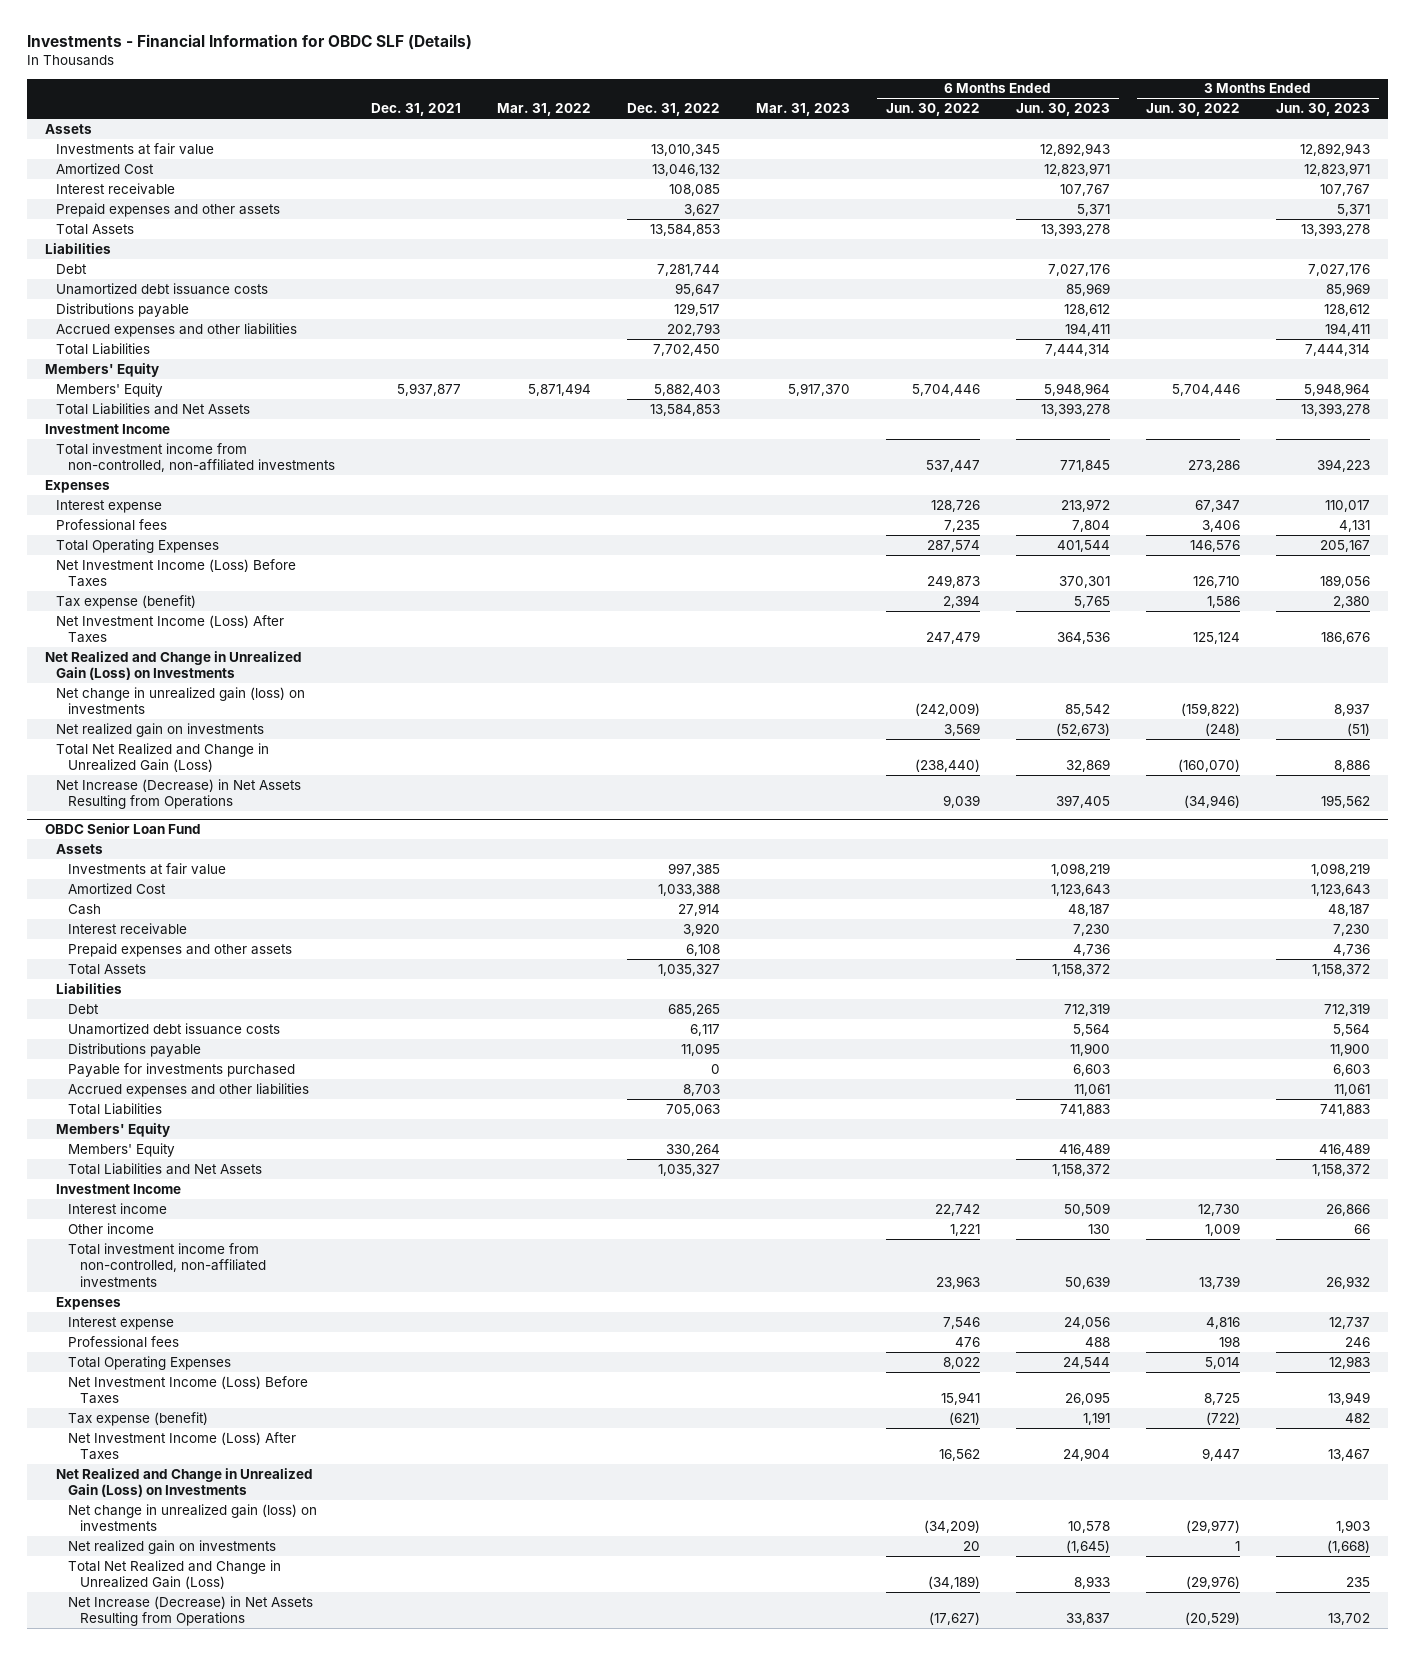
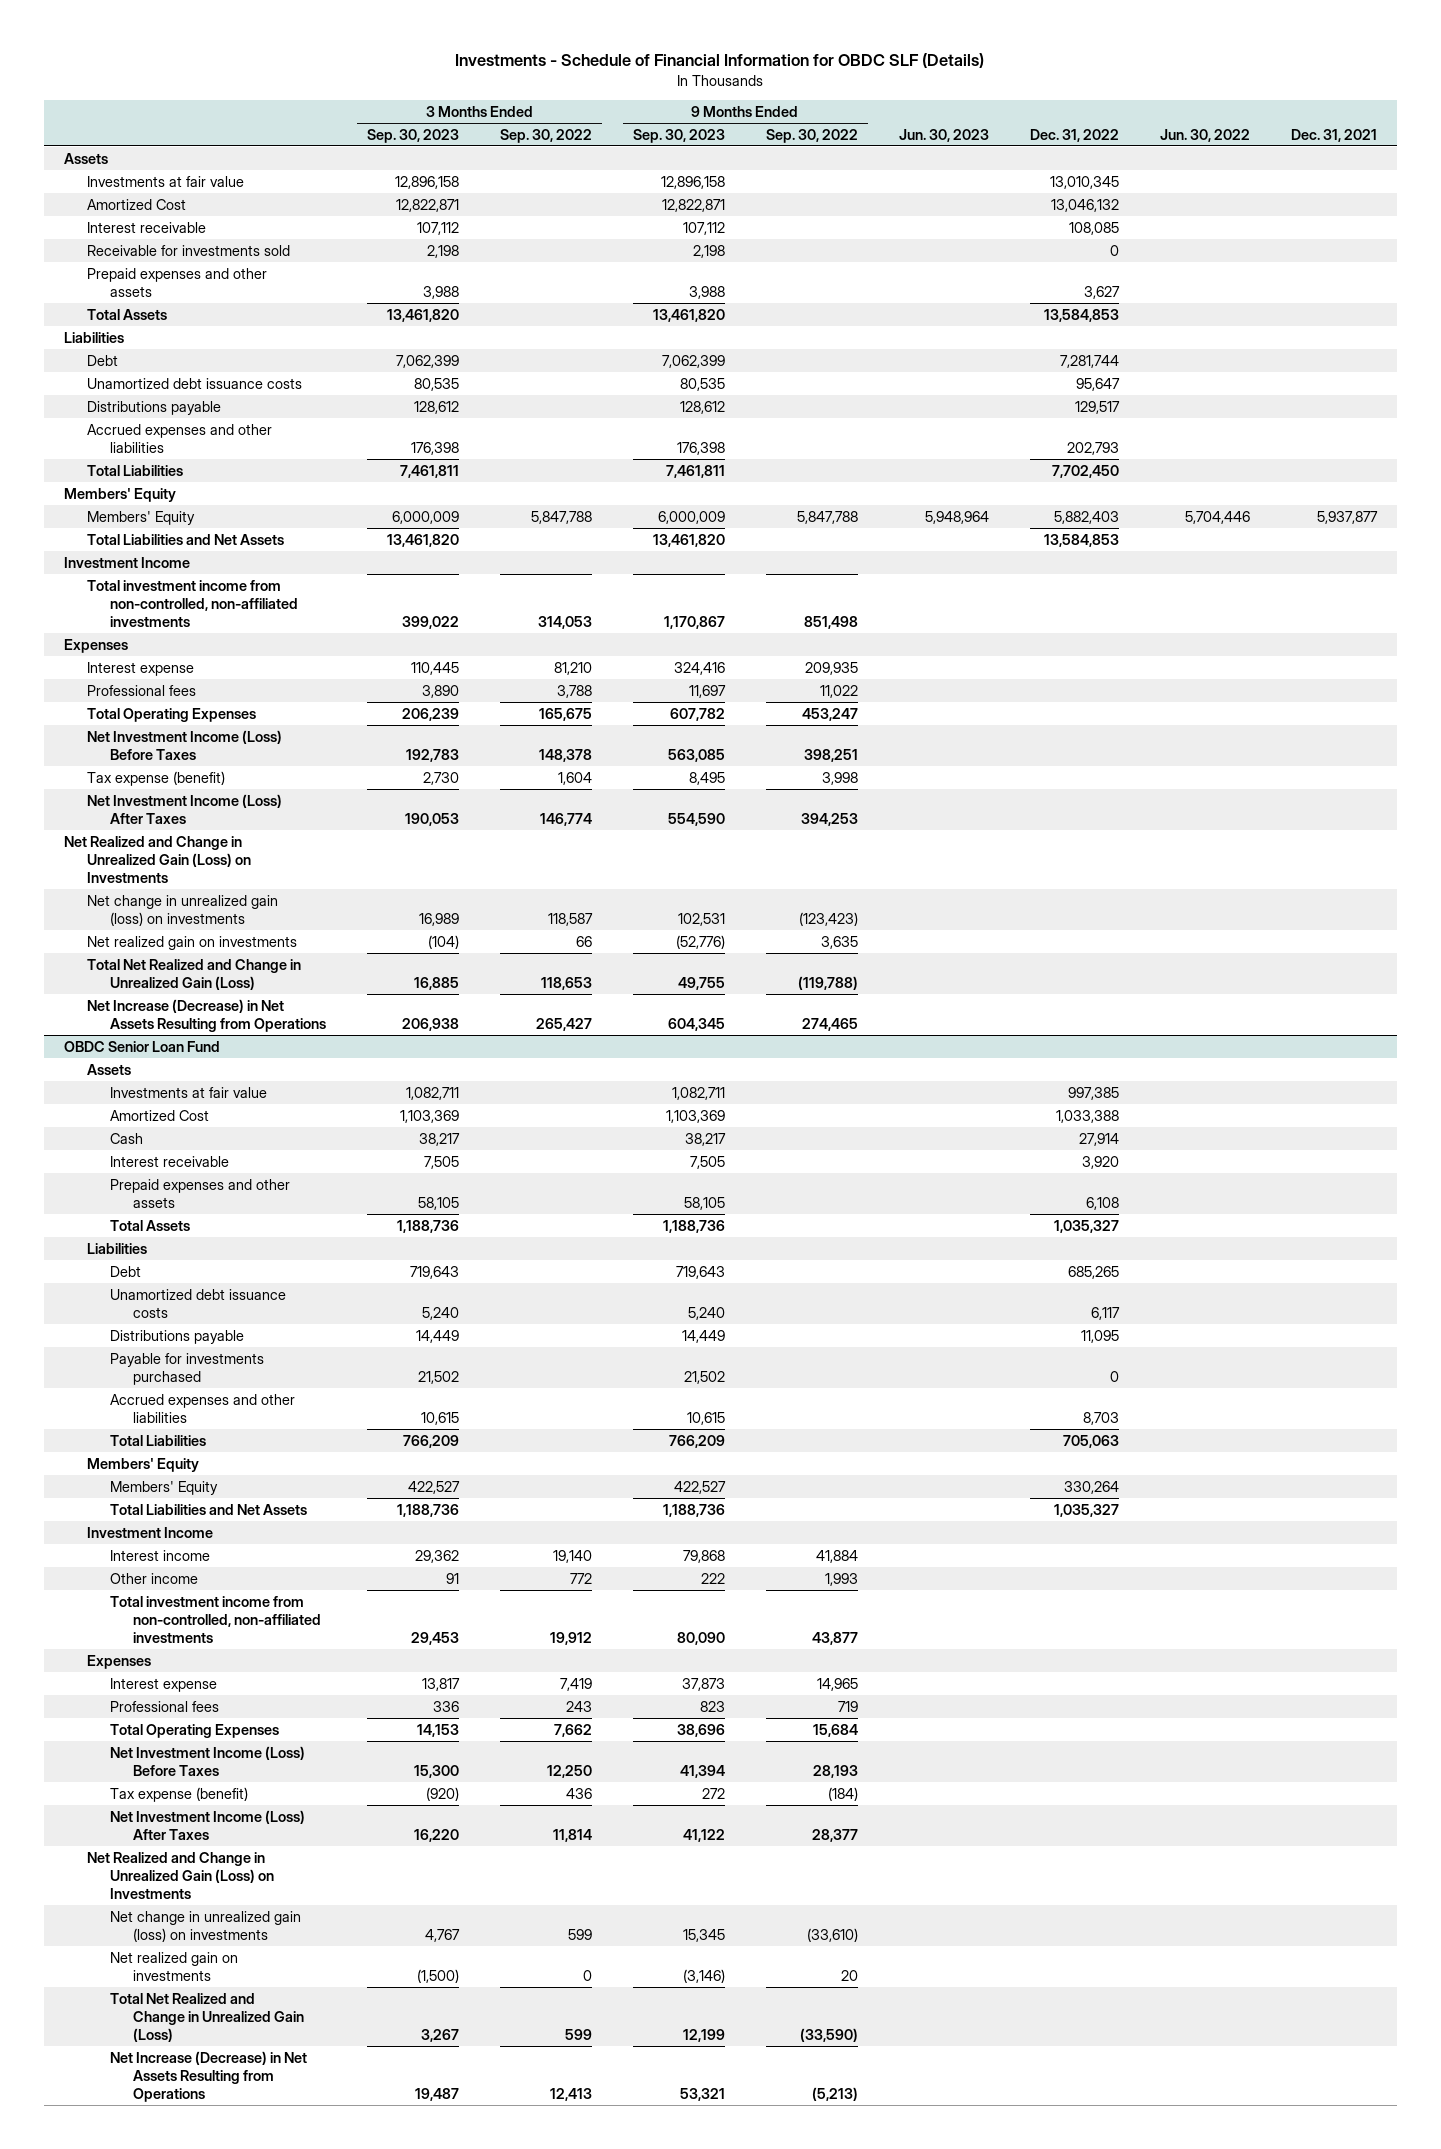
- Investments - Financial Information for OBDC SLF (Details)
+ Investments - Schedule of Financial Information for OBDC SLF (Details)
- | Dec. 31, 2021 | Mar. 31, 2022 | Dec. 31, 2022 | Mar. 31, 2023 | 6 Months Ended Jun. 30, 2022 | 6 Months Ended Jun. 30, 2023 | 3 Months Ended Jun. 30, 2022 | 3 Months Ended Jun. 30, 2023
+ | 3 Months Ended Sep. 30, 2023 | 3 Months Ended Sep. 30, 2022 | 9 Months Ended Sep. 30, 2023 | 9 Months Ended Sep. 30, 2022 | Jun. 30, 2023 | Dec. 31, 2022 | Jun. 30, 2022 | Dec. 31, 2021
+ Receivable for investments sold | 2,198 | | 2,198 | | | 0 | |

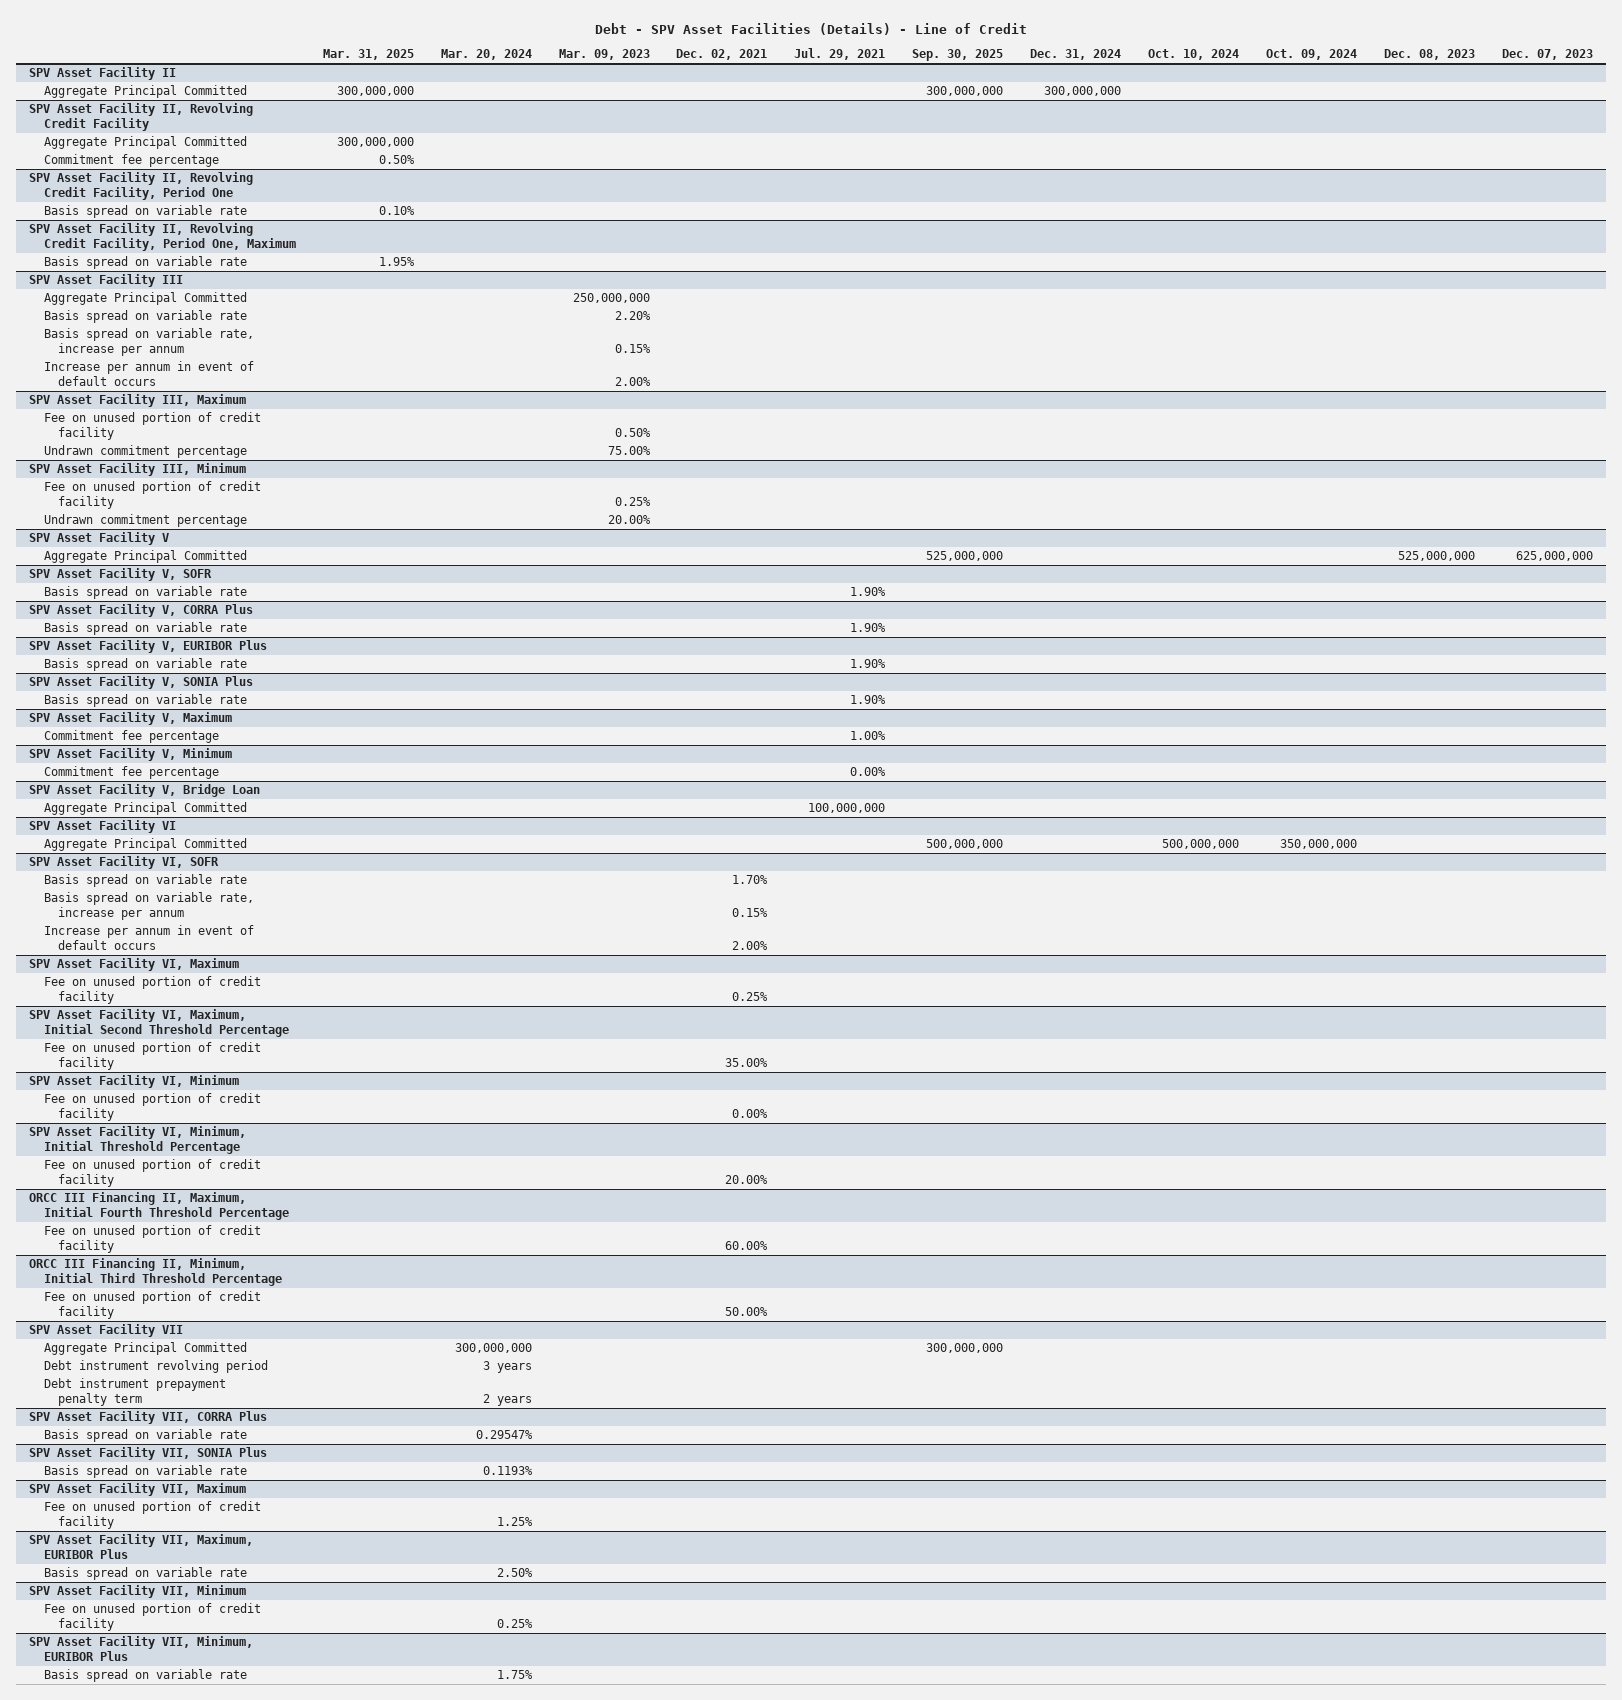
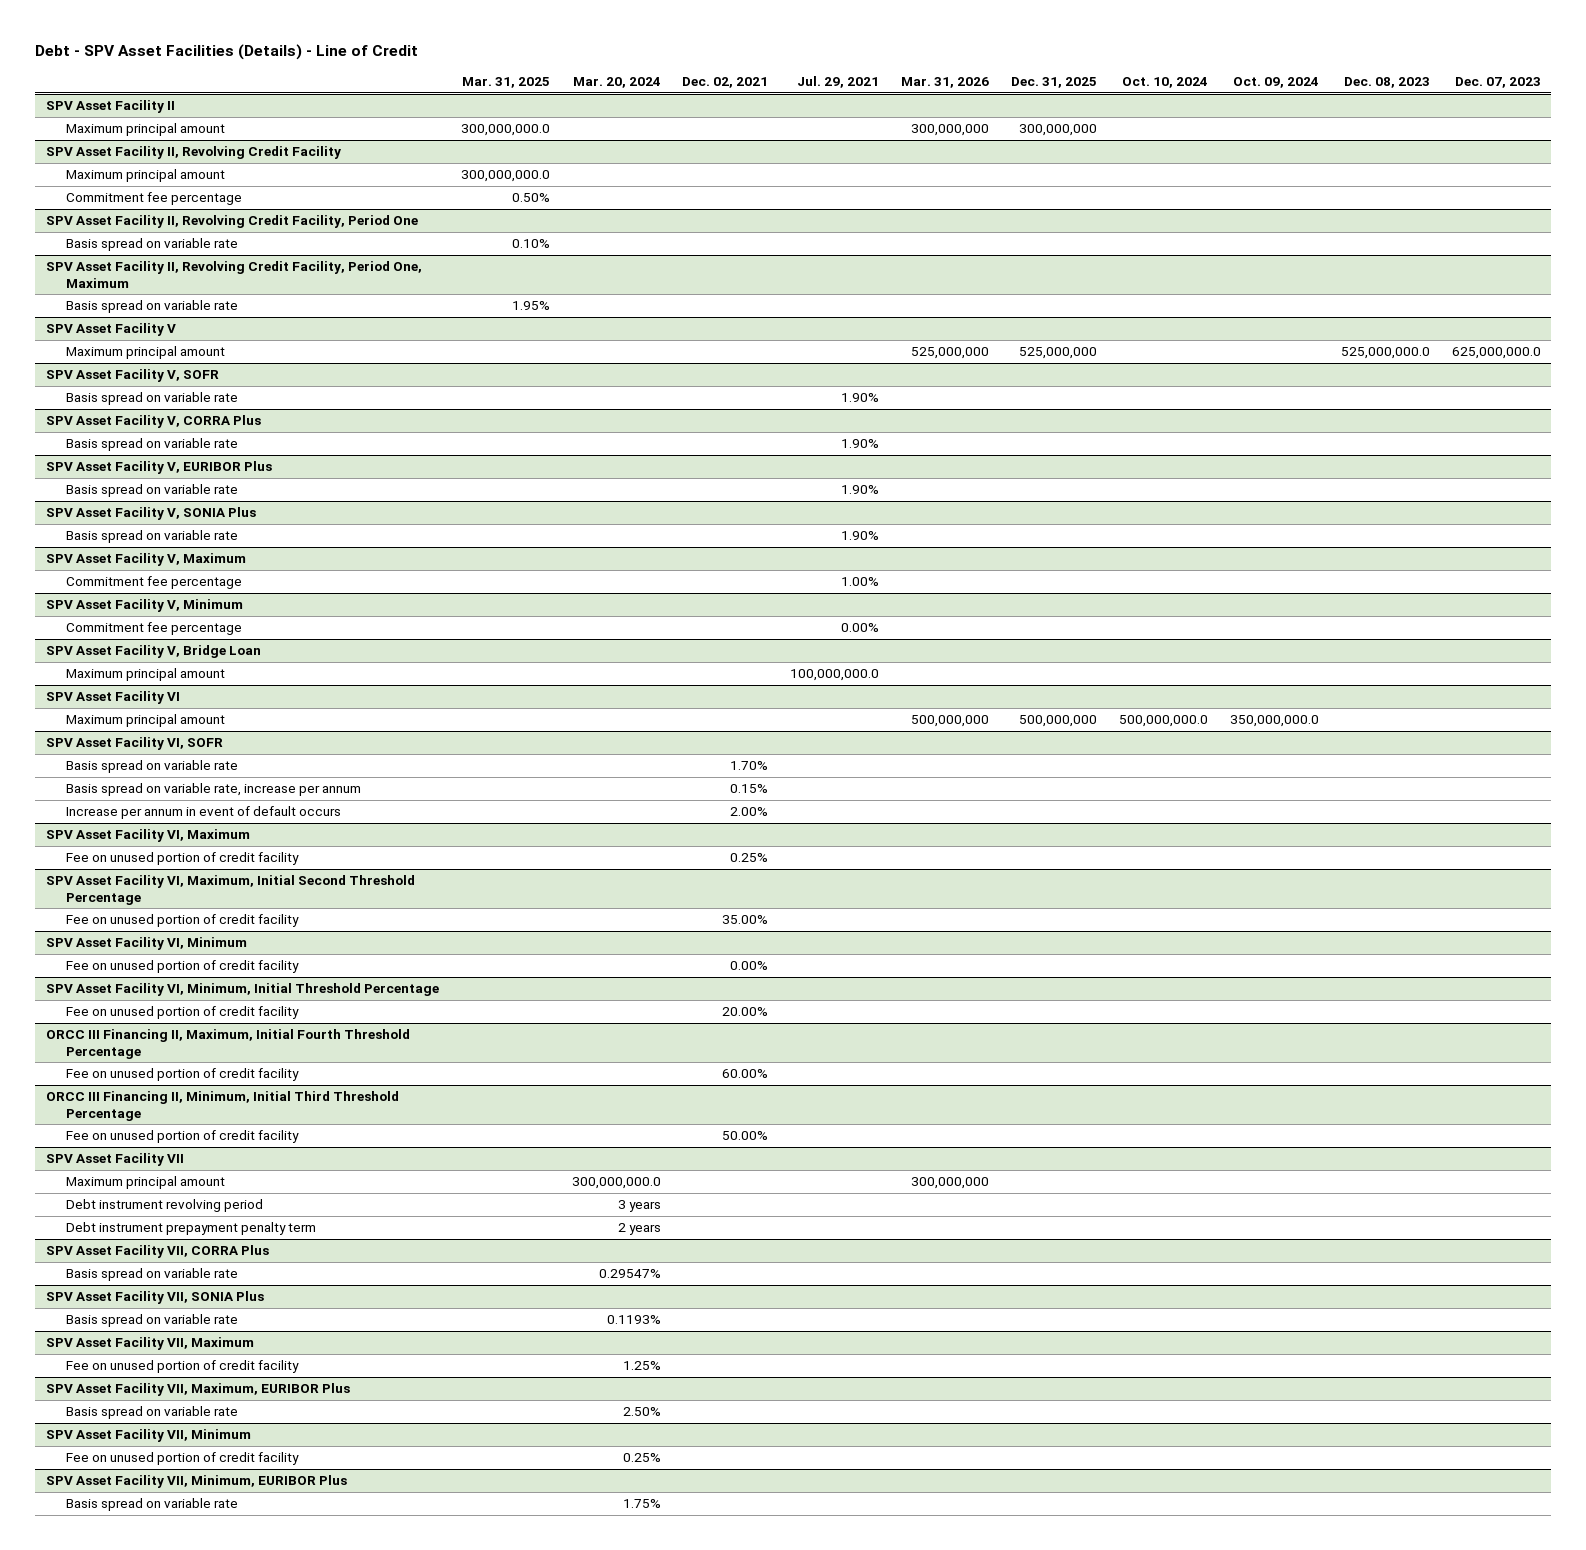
- | Mar. 31, 2025 | Mar. 20, 2024 | Mar. 09, 2023 | Dec. 02, 2021 | Jul. 29, 2021 | Sep. 30, 2025 | Dec. 31, 2024 | Oct. 10, 2024 | Oct. 09, 2024 | Dec. 08, 2023 | Dec. 07, 2023
+ | Mar. 31, 2025 | Mar. 20, 2024 | Dec. 02, 2021 | Jul. 29, 2021 | Mar. 31, 2026 | Dec. 31, 2025 | Oct. 10, 2024 | Oct. 09, 2024 | Dec. 08, 2023 | Dec. 07, 2023
@ SPV Asset Facility II
- Aggregate Principal Committed | 300,000,000 | | | | | 300,000,000 | 300,000,000 | | | |
+ Maximum principal amount | 300,000,000.0 | | | | 300,000,000 | 300,000,000 | | | |
@ SPV Asset Facility II, Revolving Credit Facility
- Aggregate Principal Committed | 300,000,000 | | | | | | | | | |
+ Maximum principal amount | 300,000,000.0 | | | | | | | | |
- SPV Asset Facility III
- Aggregate Principal Committed | | | 250,000,000 | | | | | | | |
- Basis spread on variable rate | | | 2.20% | | | | | | | |
- Basis spread on variable rate, increase per annum | | | 0.15% | | | | | | | |
- Increase per annum in event of default occurs | | | 2.00% | | | | | | | |
- SPV Asset Facility III, Maximum
- Fee on unused portion of credit facility | | | 0.50% | | | | | | | |
- Undrawn commitment percentage | | | 75.00% | | | | | | | |
- SPV Asset Facility III, Minimum
- Fee on unused portion of credit facility | | | 0.25% | | | | | | | |
- Undrawn commitment percentage | | | 20.00% | | | | | | | |
@ SPV Asset Facility V
- Aggregate Principal Committed | | | | | | 525,000,000 | | | | 525,000,000 | 625,000,000
+ Maximum principal amount | | | | | 525,000,000 | 525,000,000 | | | 525,000,000.0 | 625,000,000.0
@ SPV Asset Facility V, Bridge Loan
- Aggregate Principal Committed | | | | | 100,000,000 | | | | | |
+ Maximum principal amount | | | | 100,000,000.0 | | | | | |
@ SPV Asset Facility VI
- Aggregate Principal Committed | | | | | | 500,000,000 | | 500,000,000 | 350,000,000 | |
+ Maximum principal amount | | | | | 500,000,000 | 500,000,000 | 500,000,000.0 | 350,000,000.0 | |
@ SPV Asset Facility VII
- Aggregate Principal Committed | | 300,000,000 | | | | 300,000,000 | | | | |
+ Maximum principal amount | | 300,000,000.0 | | | 300,000,000 | | | | |

